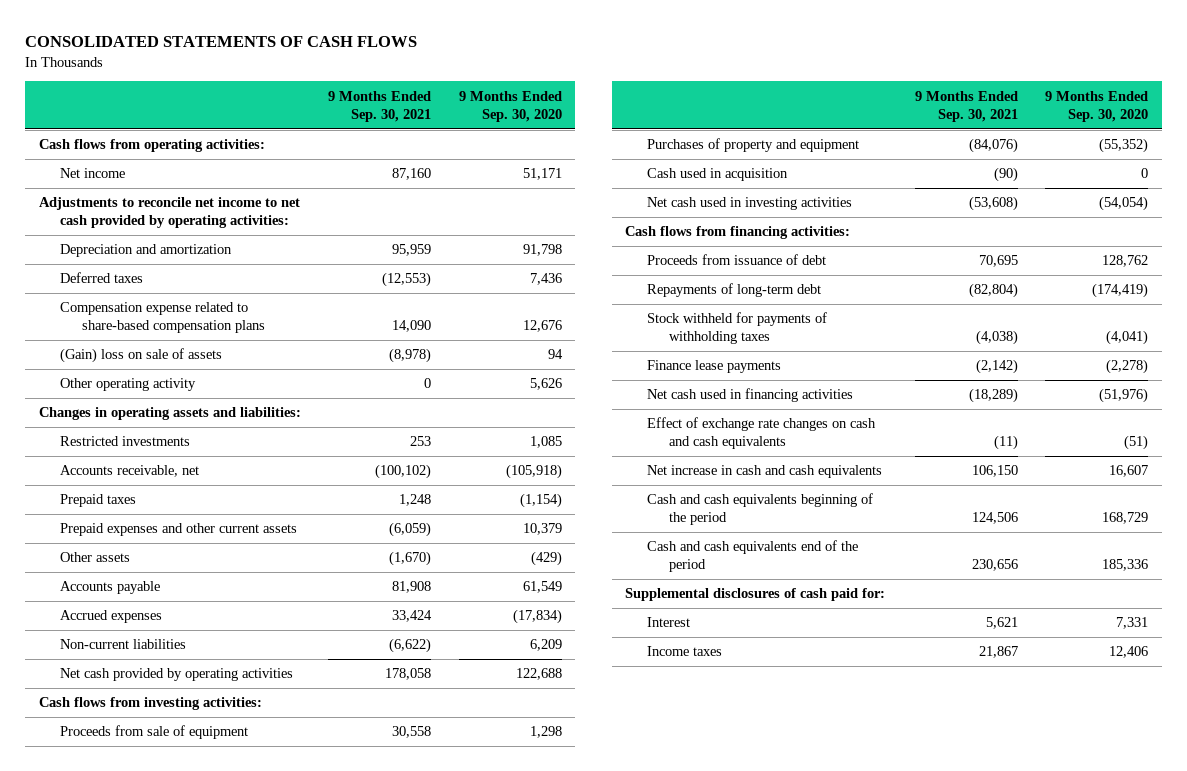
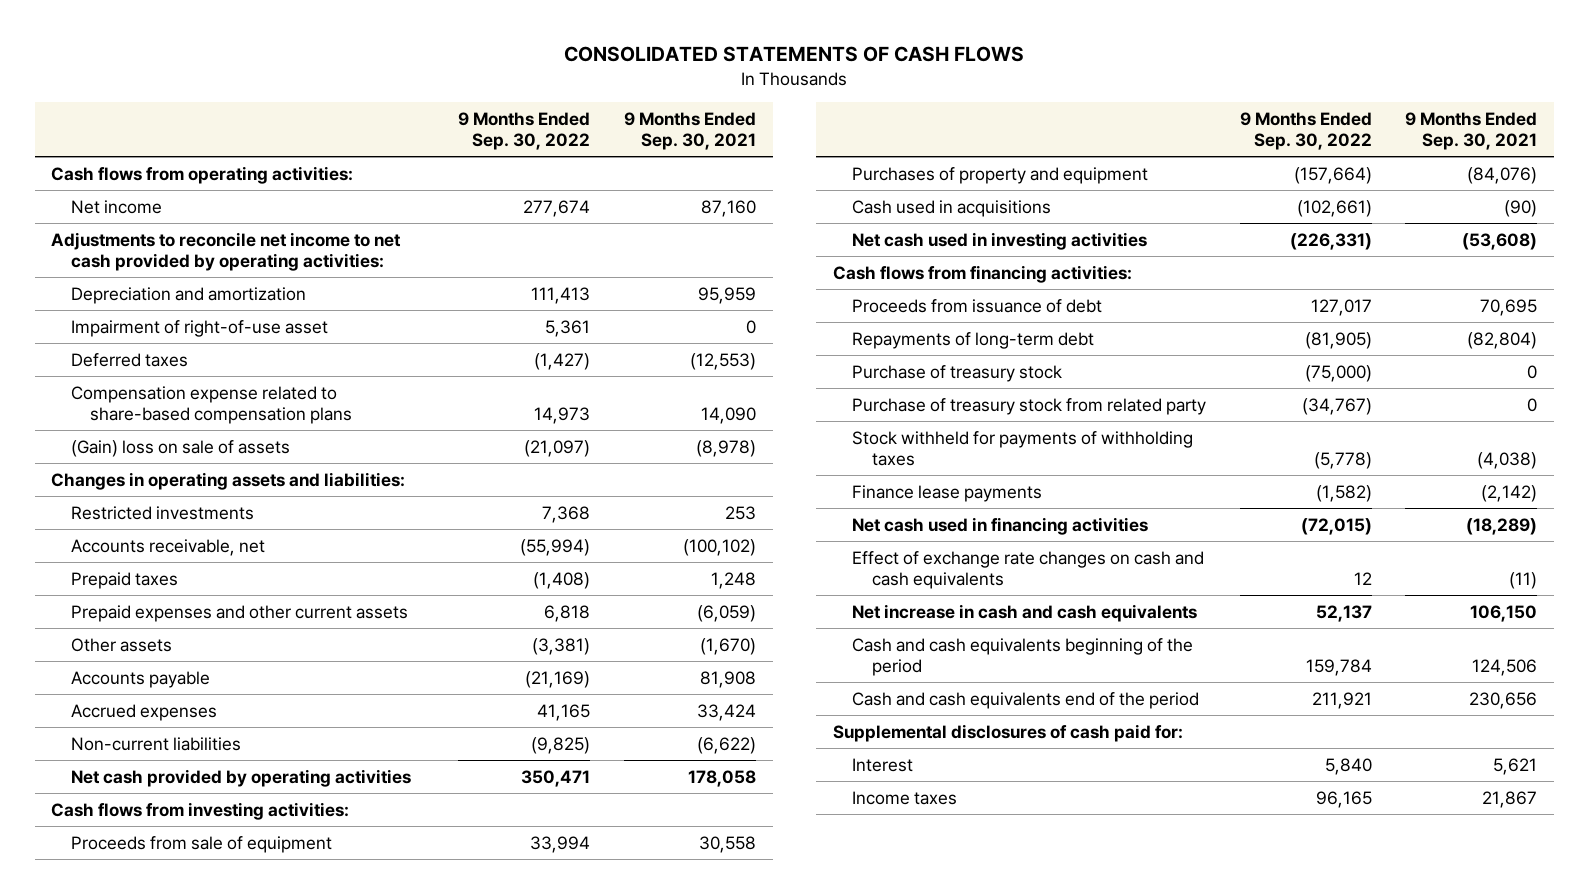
- | 9 Months Ended Sep. 30, 2021 | 9 Months Ended Sep. 30, 2020
+ | 9 Months Ended Sep. 30, 2022 | 9 Months Ended Sep. 30, 2021
+ Impairment of right-of-use asset | 5,361 | 0
- Other operating activity | 0 | 5,626
- Cash used in acquisition | (90) | 0
+ Cash used in acquisitions | (102,661) | (90)
+ Purchase of treasury stock | (75,000) | 0
+ Purchase of treasury stock from related party | (34,767) | 0

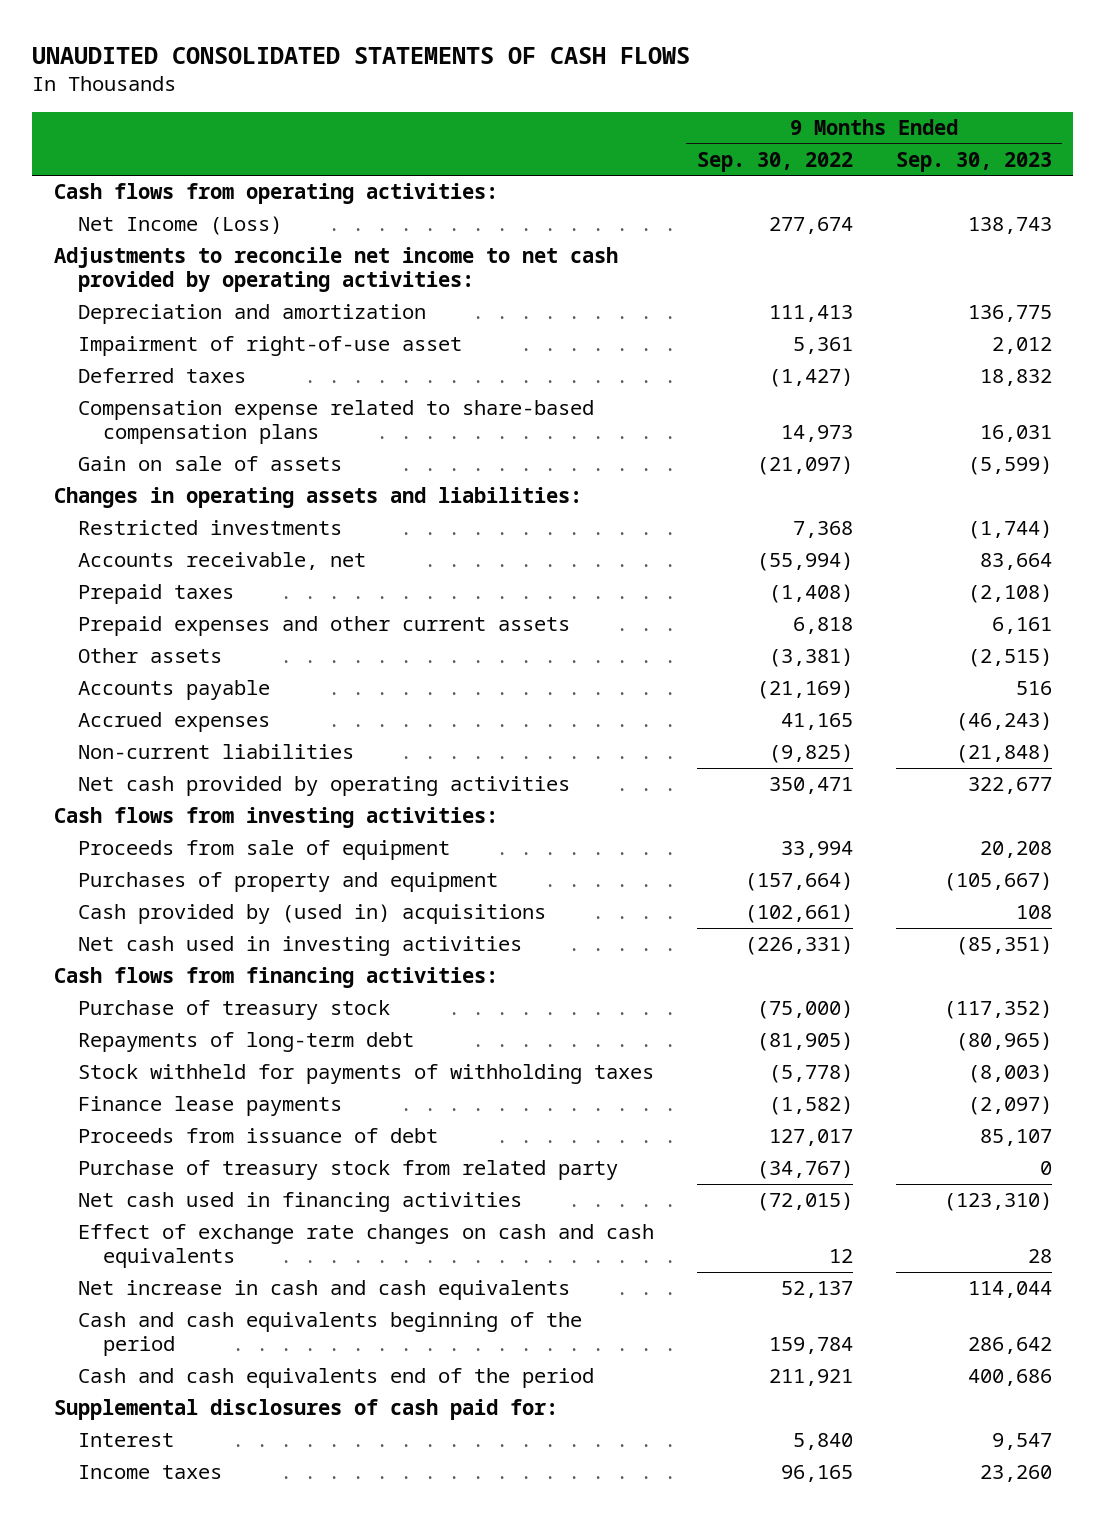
- CONSOLIDATED STATEMENTS OF CASH FLOWS
+ UNAUDITED CONSOLIDATED STATEMENTS OF CASH FLOWS
- | 9 Months Ended Sep. 30, 2022 | 9 Months Ended Sep. 30, 2021
+ | 9 Months Ended Sep. 30, 2022 | 9 Months Ended Sep. 30, 2023
- Net income | 277,674 | 87,160
+ Net Income (Loss) | 277,674 | 138,743
- (Gain) loss on sale of assets | (21,097) | (8,978)
+ Gain on sale of assets | (21,097) | (5,599)
- Cash used in acquisitions | (102,661) | (90)
+ Cash provided by (used in) acquisitions | (102,661) | 108
moved down: Repayments of long-term debt | (81,905) | (80,965)
moved down: Proceeds from issuance of debt | 127,017 | 85,107
moved down: Purchase of treasury stock from related party | (34,767) | 0

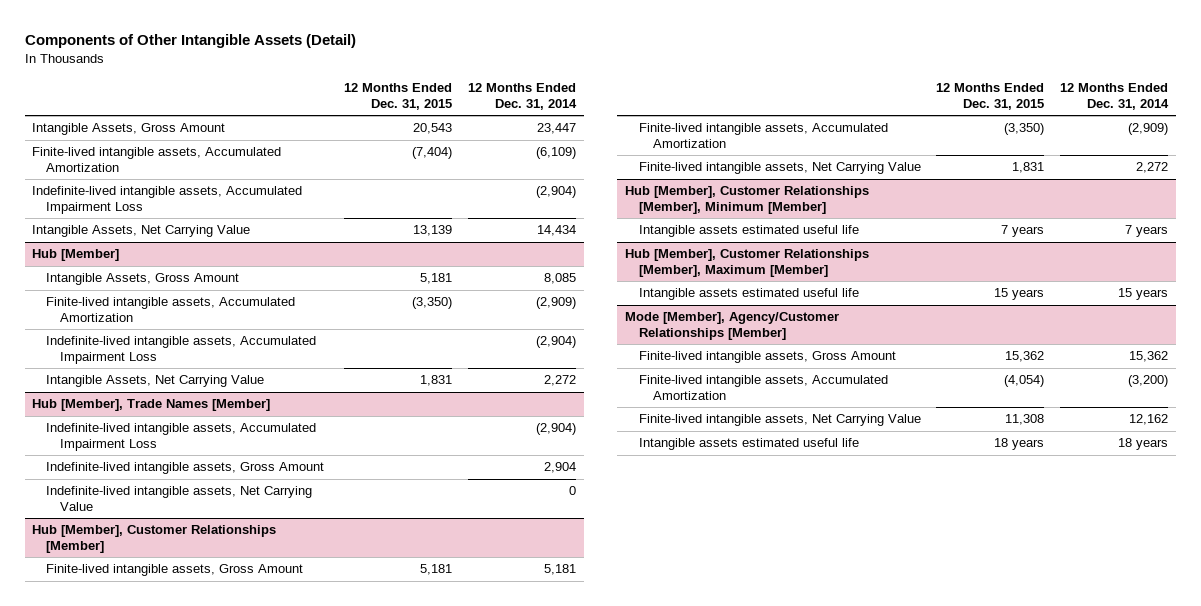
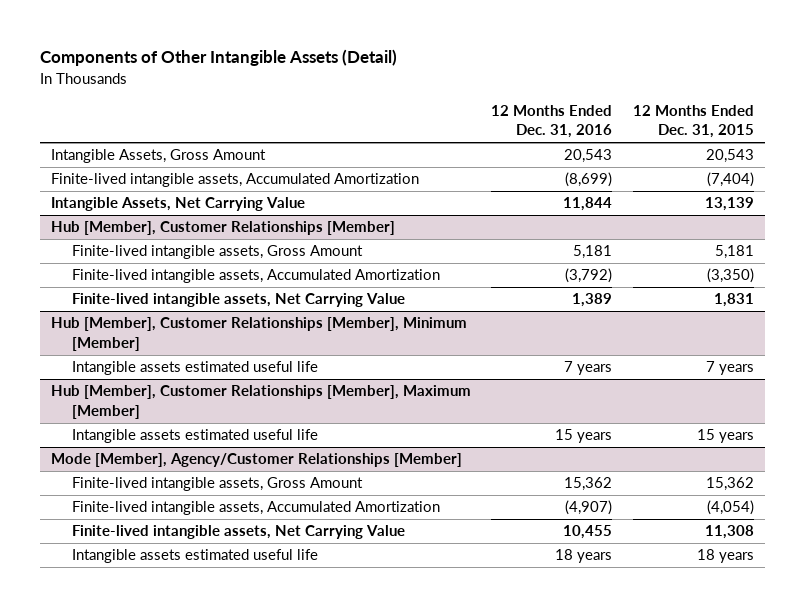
- | 12 Months Ended Dec. 31, 2015 | 12 Months Ended Dec. 31, 2014
+ | 12 Months Ended Dec. 31, 2016 | 12 Months Ended Dec. 31, 2015
- Indefinite-lived intangible assets, Accumulated Impairment Loss | | (2,904)
- Hub [Member]
- Intangible Assets, Gross Amount | 5,181 | 8,085
- Finite-lived intangible assets, Accumulated Amortization | (3,350) | (2,909)
- Indefinite-lived intangible assets, Accumulated Impairment Loss | | (2,904)
- Intangible Assets, Net Carrying Value | 1,831 | 2,272
- Hub [Member], Trade Names [Member]
- Indefinite-lived intangible assets, Accumulated Impairment Loss | | (2,904)
- Indefinite-lived intangible assets, Gross Amount | | 2,904
- Indefinite-lived intangible assets, Net Carrying Value | | 0

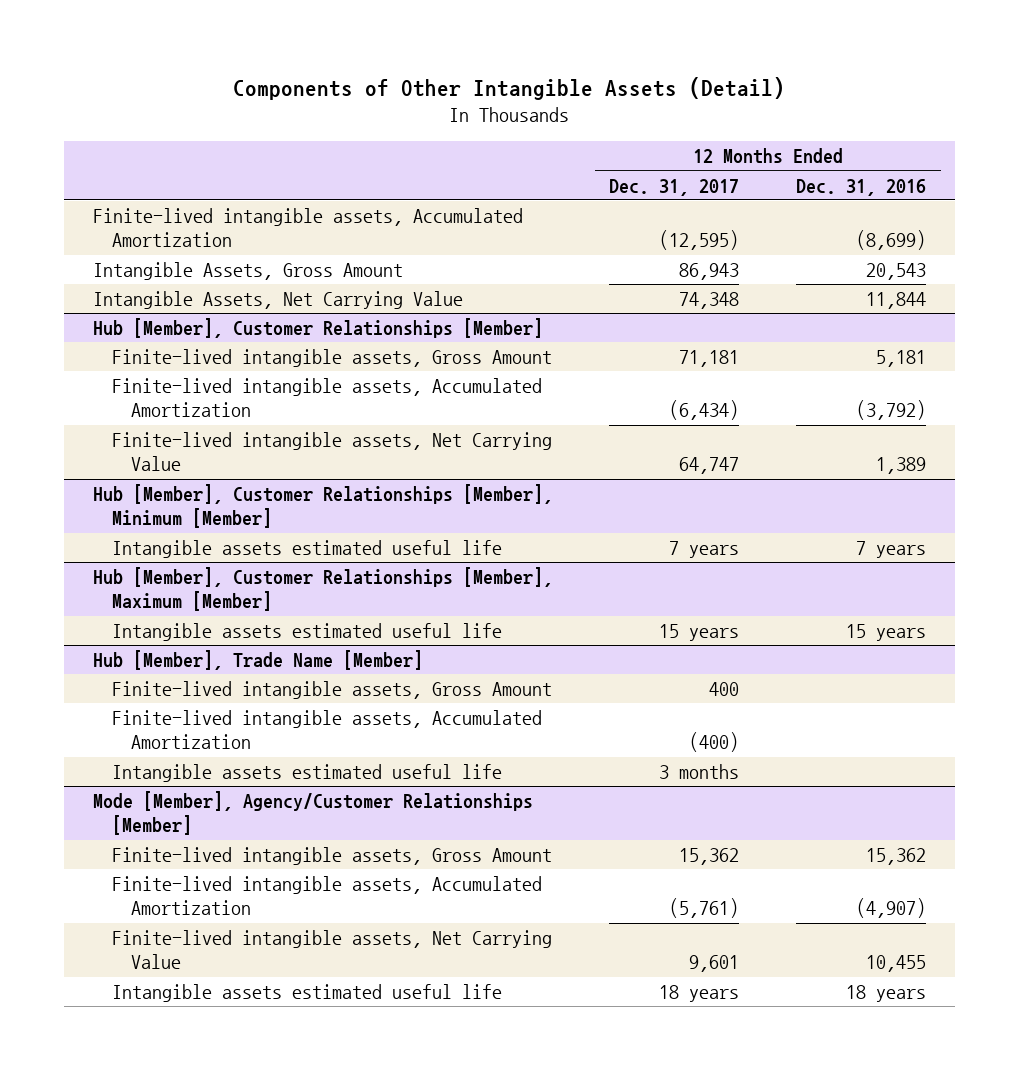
- | 12 Months Ended Dec. 31, 2016 | 12 Months Ended Dec. 31, 2015
+ | 12 Months Ended Dec. 31, 2017 | 12 Months Ended Dec. 31, 2016
moved down: Intangible Assets, Gross Amount | 86,943 | 20,543
+ Hub [Member], Trade Name [Member]
+ Finite-lived intangible assets, Gross Amount | 400 |
+ Finite-lived intangible assets, Accumulated Amortization | (400) |
+ Intangible assets estimated useful life | 3 months |

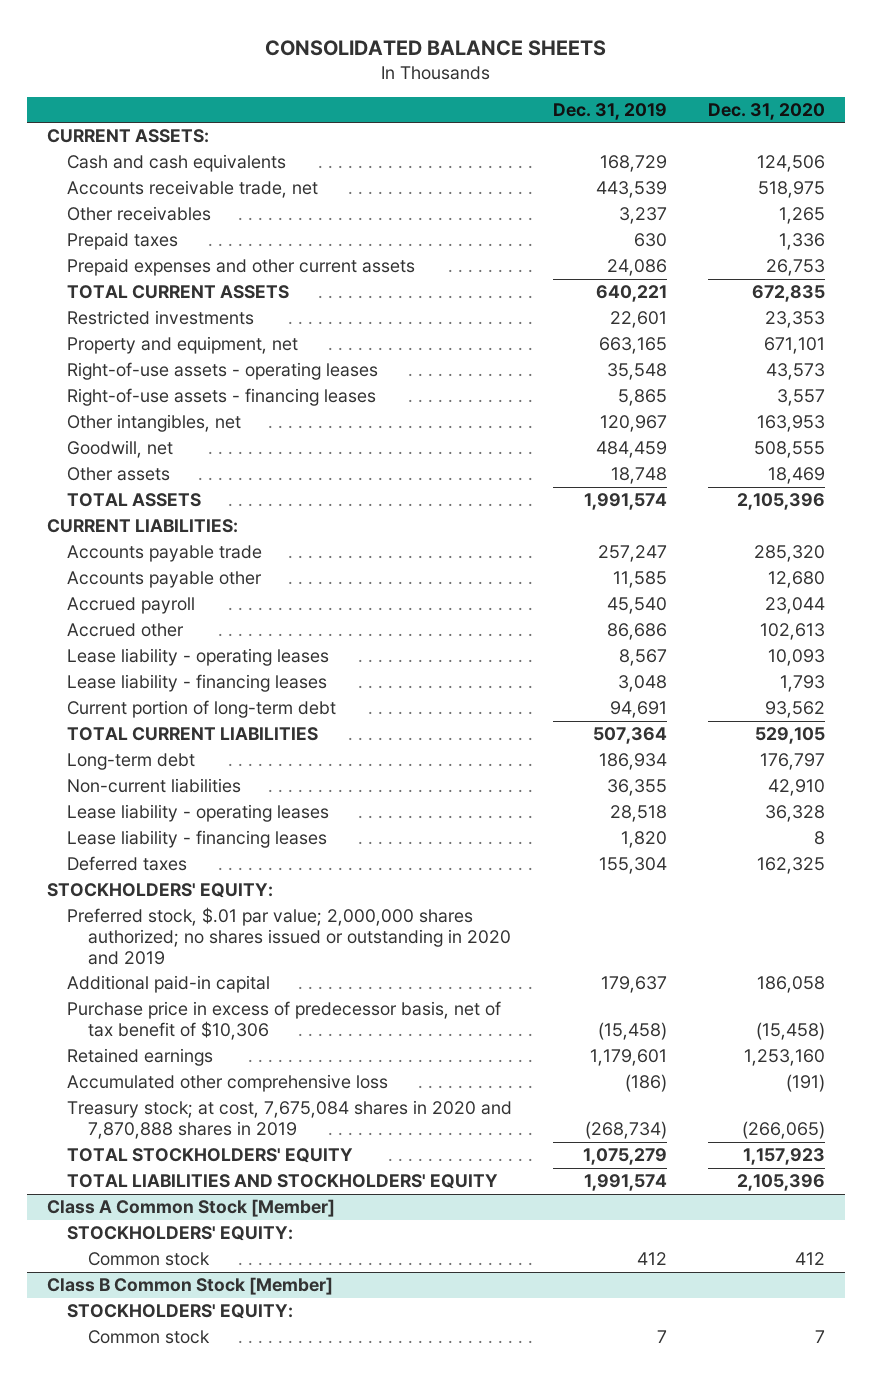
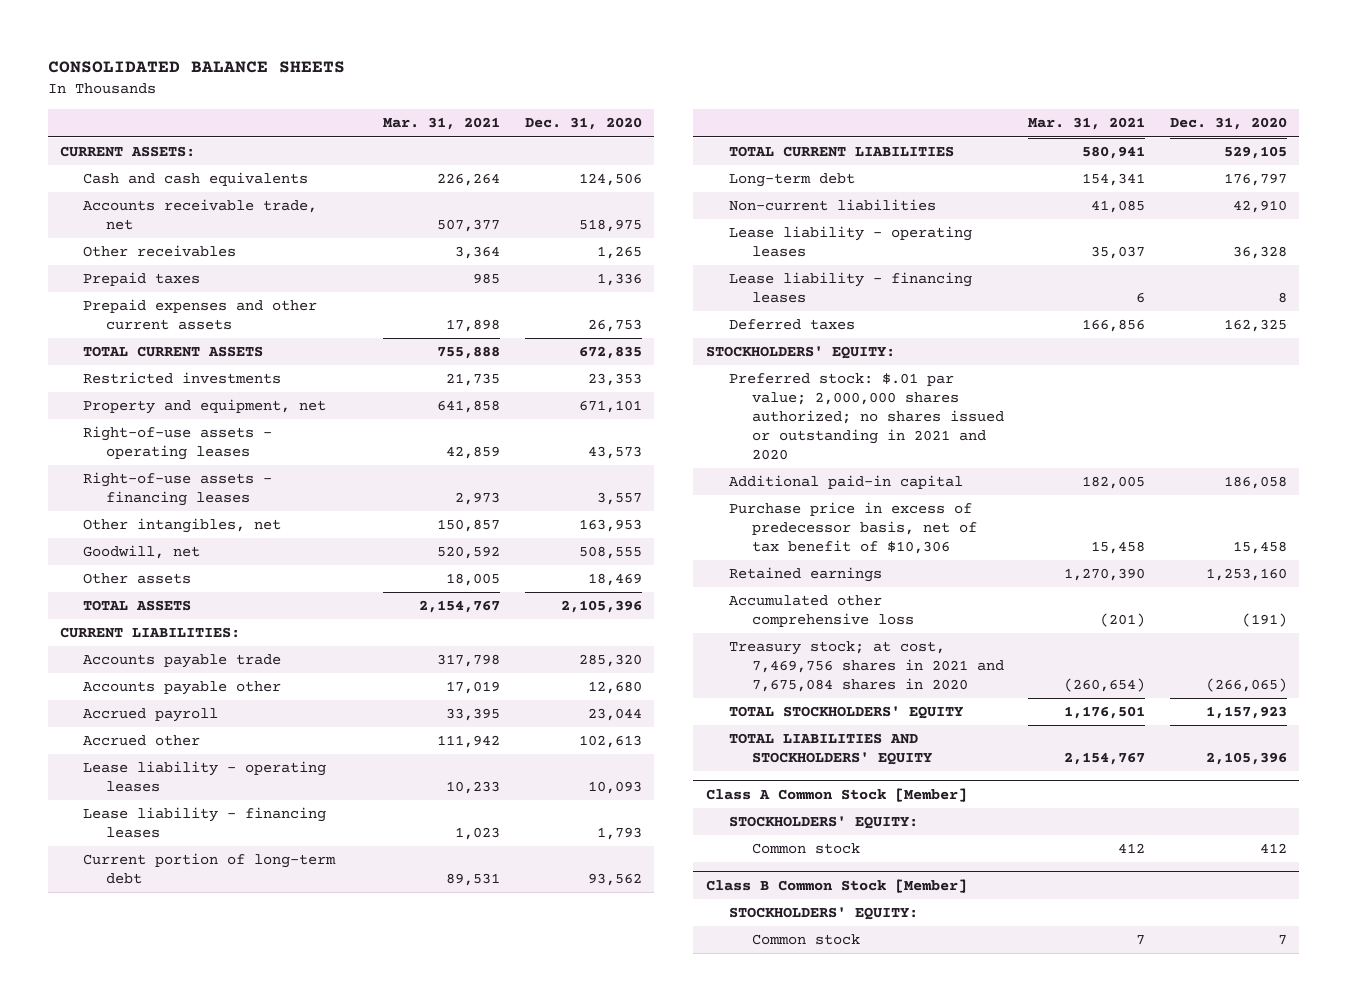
- | Dec. 31, 2019 | Dec. 31, 2020
+ | Mar. 31, 2021 | Dec. 31, 2020
- Preferred stock, $.01 par value; 2,000,000 shares authorized; no shares issued or outstanding in 2020 and 2019
+ Preferred stock: $.01 par value; 2,000,000 shares authorized; no shares issued or outstanding in 2021 and 2020
- Purchase price in excess of predecessor basis, net of tax benefit of $10,306 | (15,458) | (15,458)
+ Purchase price in excess of predecessor basis, net of tax benefit of $10,306 | 15,458 | 15,458
- Treasury stock; at cost, 7,675,084 shares in 2020 and 7,870,888 shares in 2019 | (268,734) | (266,065)
+ Treasury stock; at cost, 7,469,756 shares in 2021 and 7,675,084 shares in 2020 | (260,654) | (266,065)

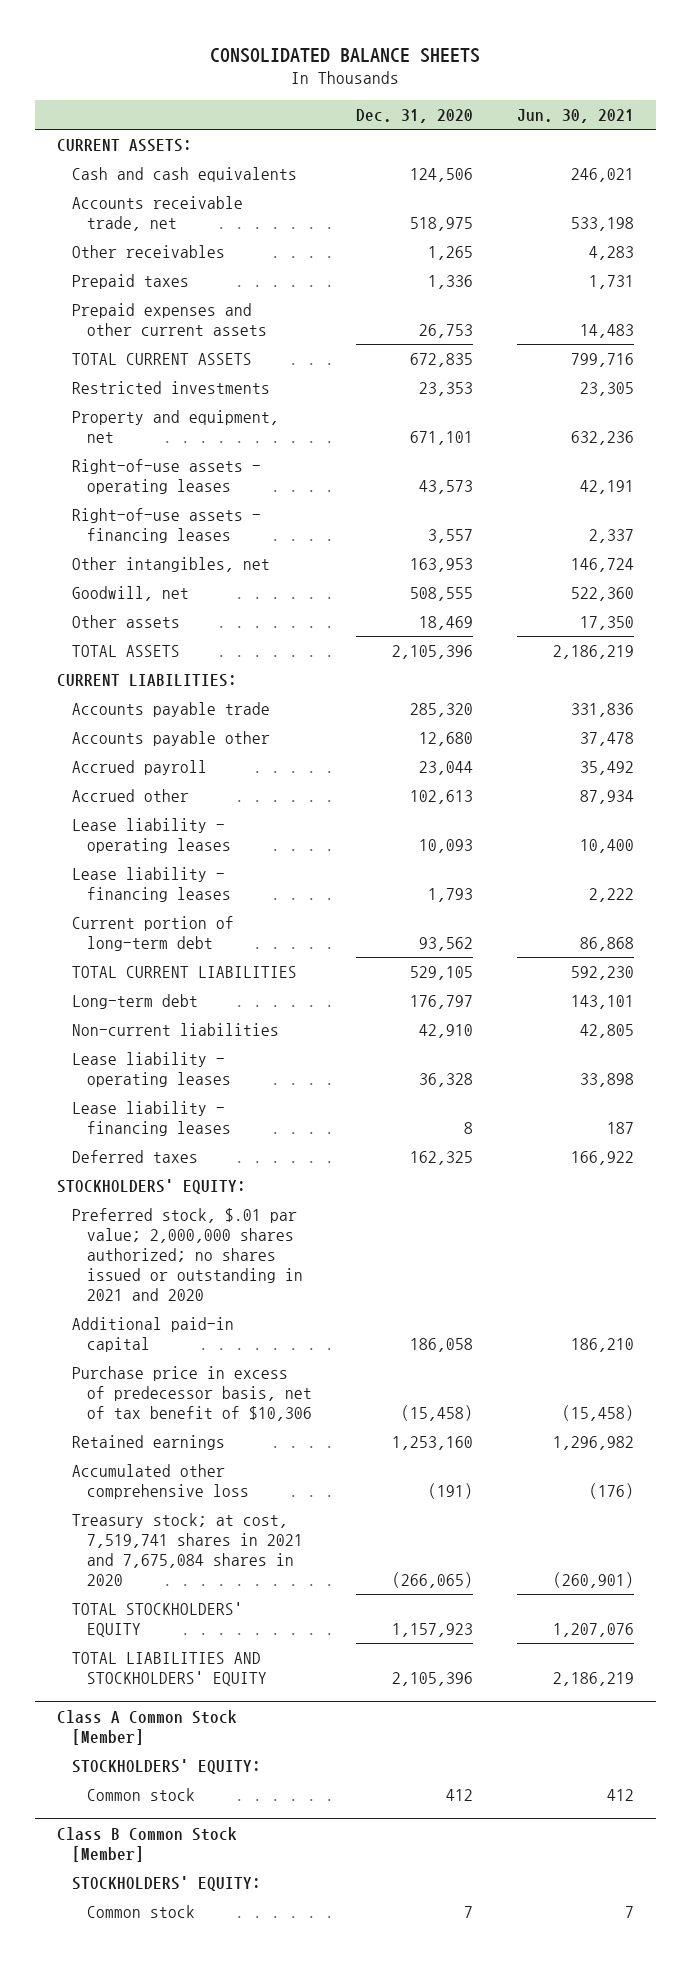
- | Mar. 31, 2021 | Dec. 31, 2020
+ | Dec. 31, 2020 | Jun. 30, 2021
- Preferred stock: $.01 par value; 2,000,000 shares authorized; no shares issued or outstanding in 2021 and 2020
+ Preferred stock, $.01 par value; 2,000,000 shares authorized; no shares issued or outstanding in 2021 and 2020
- Purchase price in excess of predecessor basis, net of tax benefit of $10,306 | 15,458 | 15,458
+ Purchase price in excess of predecessor basis, net of tax benefit of $10,306 | (15,458) | (15,458)
- Treasury stock; at cost, 7,469,756 shares in 2021 and 7,675,084 shares in 2020 | (260,654) | (266,065)
+ Treasury stock; at cost, 7,519,741 shares in 2021 and 7,675,084 shares in 2020 | (266,065) | (260,901)

